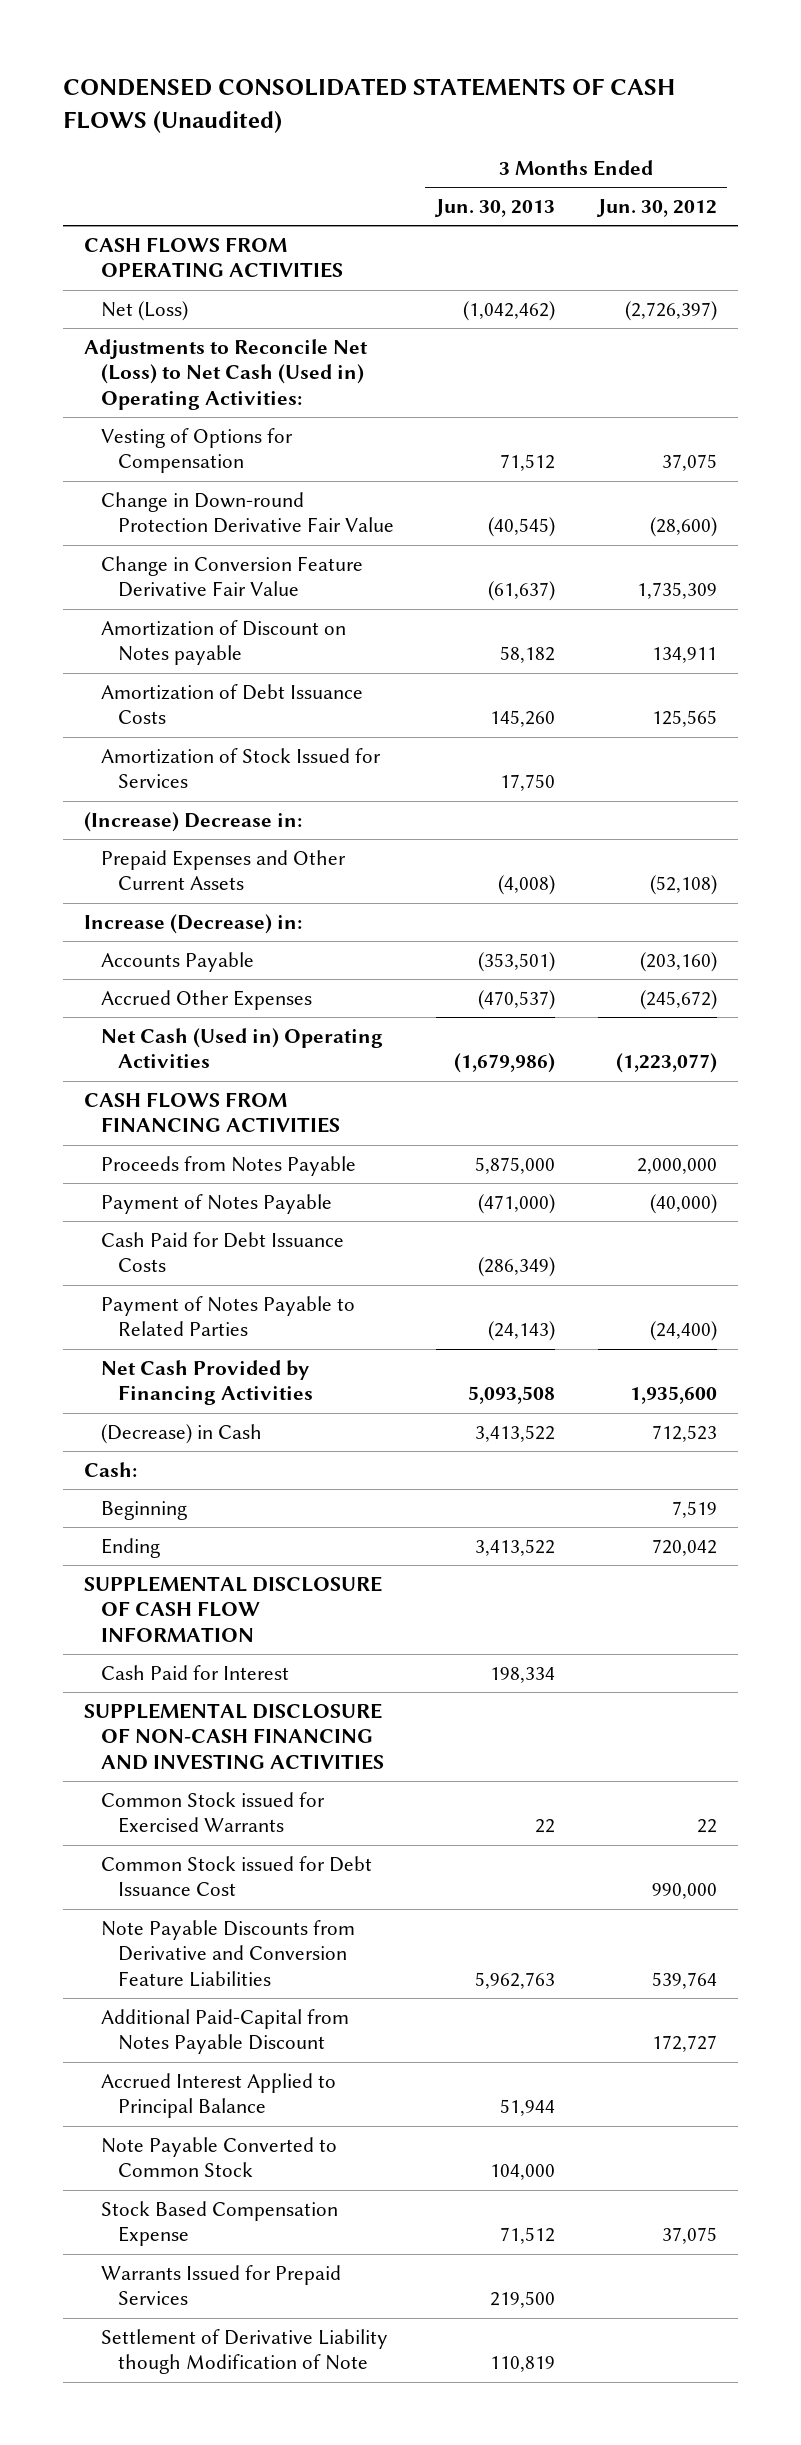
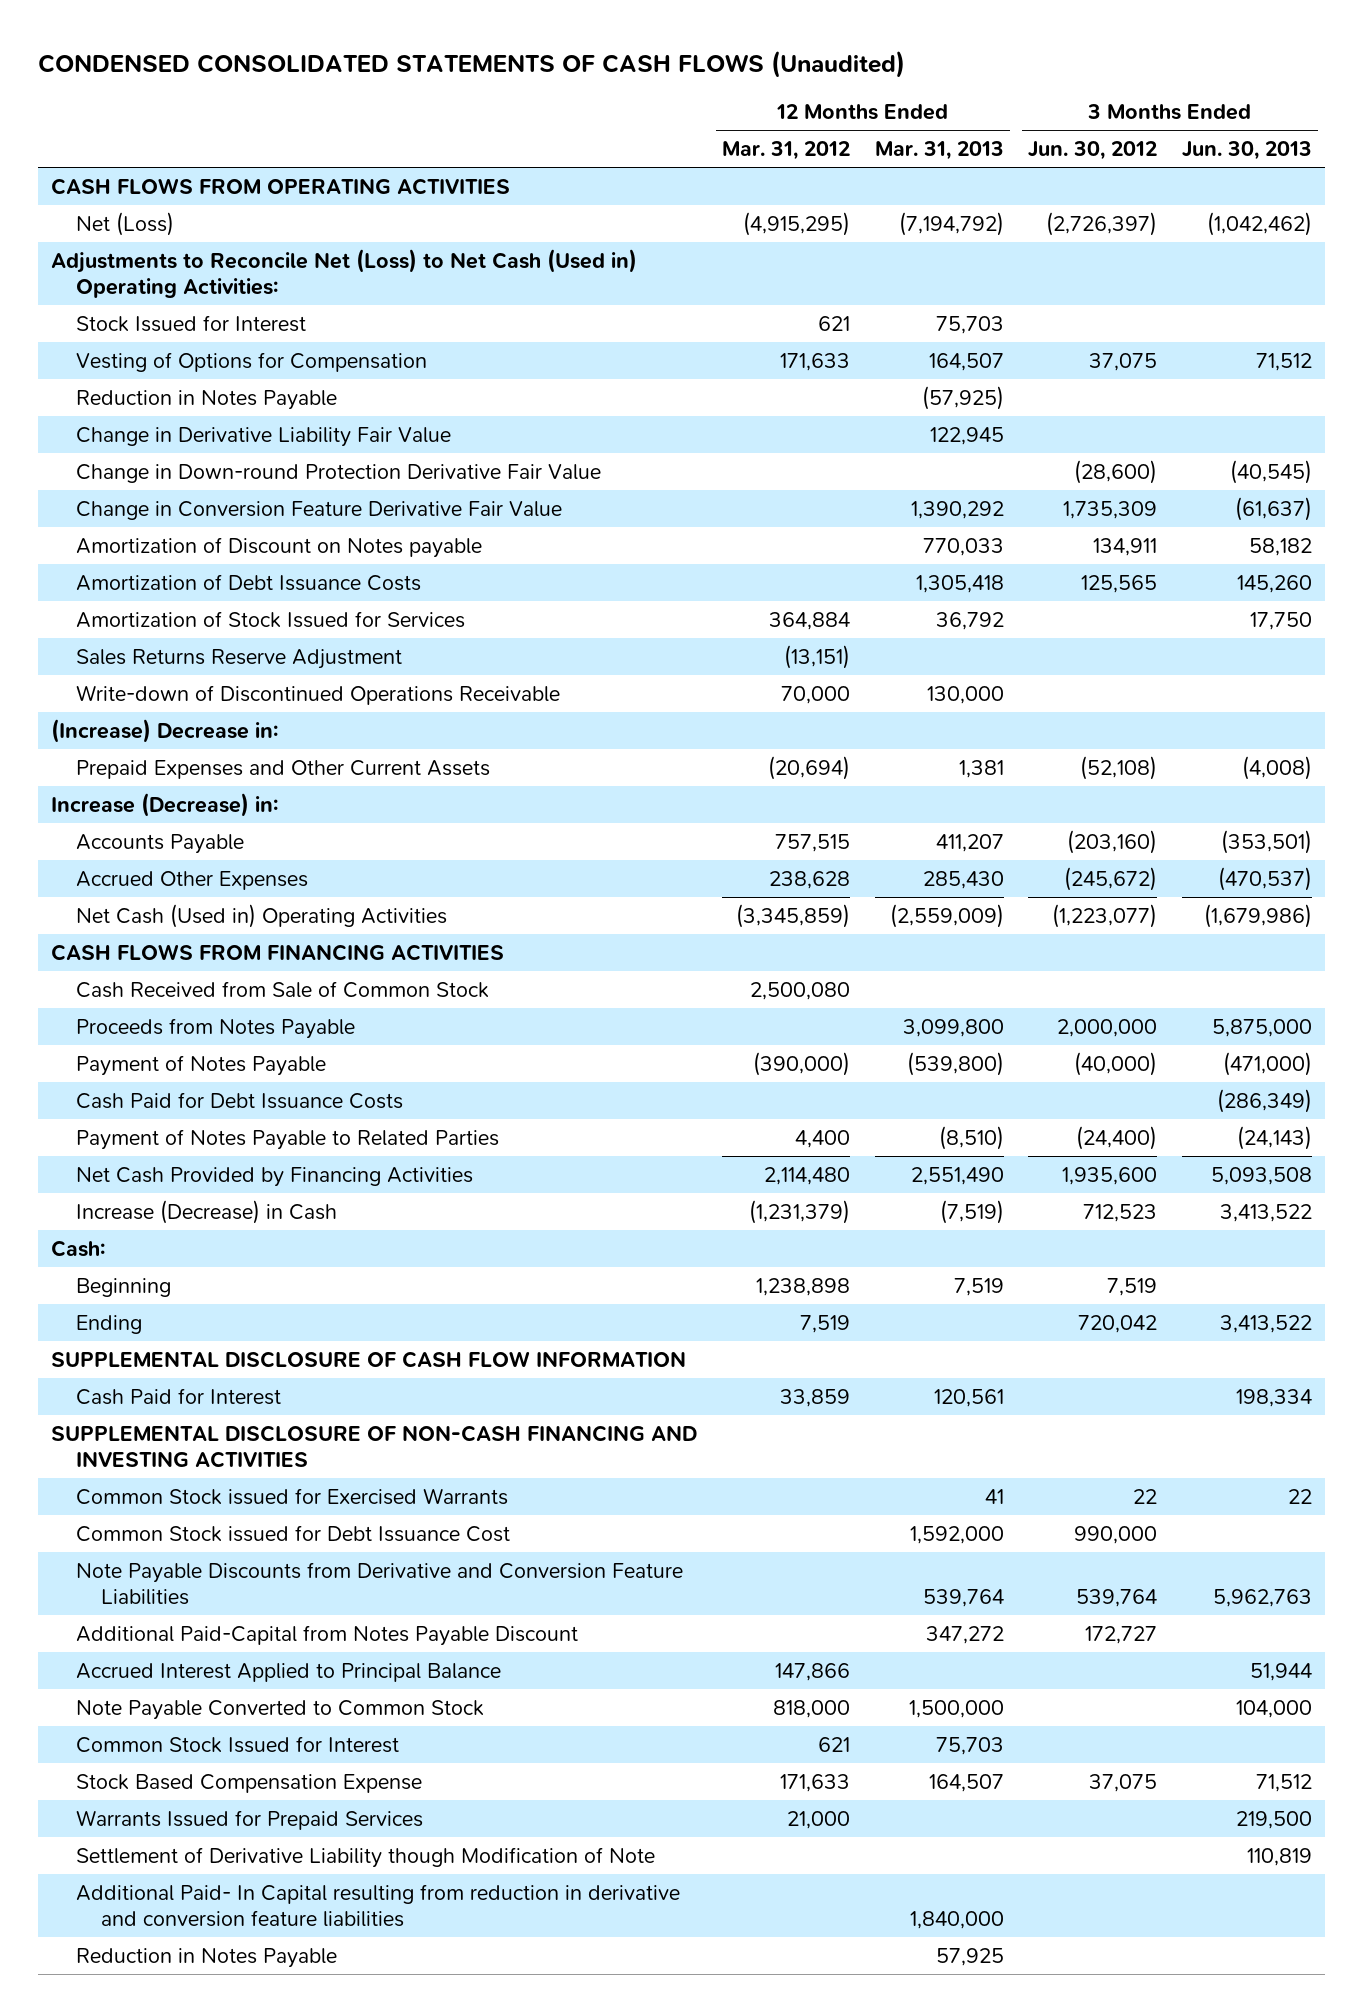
- | 3 Months Ended Jun. 30, 2013 | 3 Months Ended Jun. 30, 2012
+ | 12 Months Ended Mar. 31, 2012 | 12 Months Ended Mar. 31, 2013 | 3 Months Ended Jun. 30, 2012 | 3 Months Ended Jun. 30, 2013
+ Stock Issued for Interest | 621 | 75,703 | |
+ Reduction in Notes Payable | | (57,925) | |
+ Change in Derivative Liability Fair Value | | 122,945 | |
+ Sales Returns Reserve Adjustment | (13,151) | | |
+ Write-down of Discontinued Operations Receivable | 70,000 | 130,000 | |
+ Cash Received from Sale of Common Stock | 2,500,080 | | |
- (Decrease) in Cash | 3,413,522 | 712,523
+ Increase (Decrease) in Cash | (1,231,379) | (7,519) | 712,523 | 3,413,522
+ Common Stock Issued for Interest | 621 | 75,703 | |
+ Additional Paid- In Capital resulting from reduction in derivative and conversion feature liabilities | | 1,840,000 | |
+ Reduction in Notes Payable | | 57,925 | |

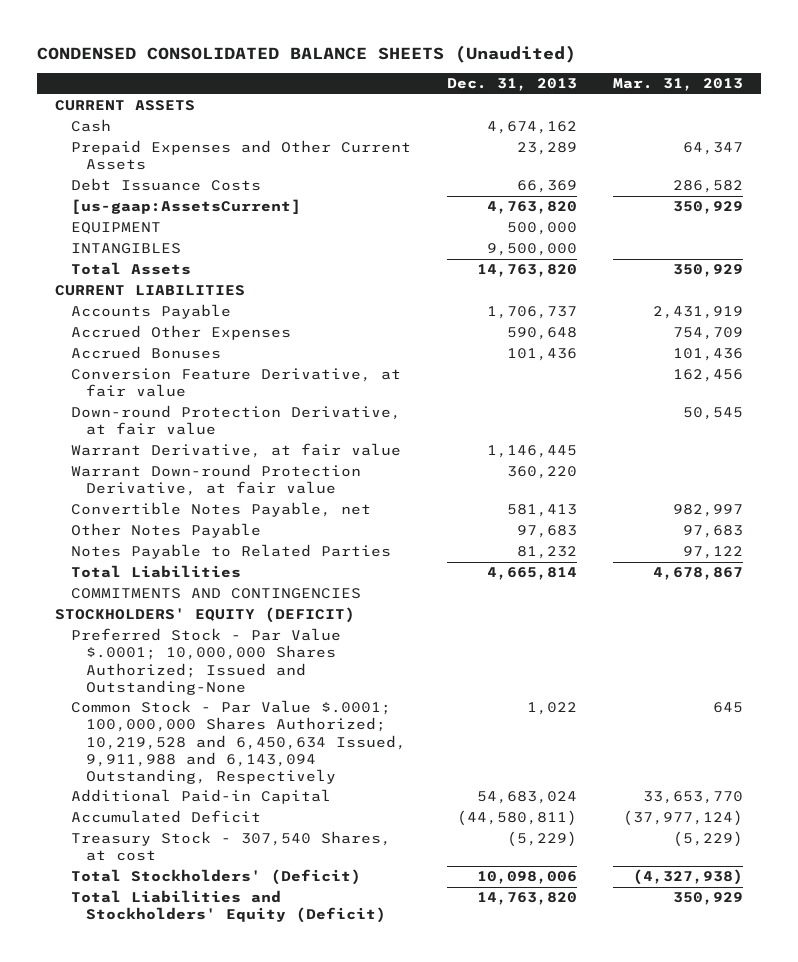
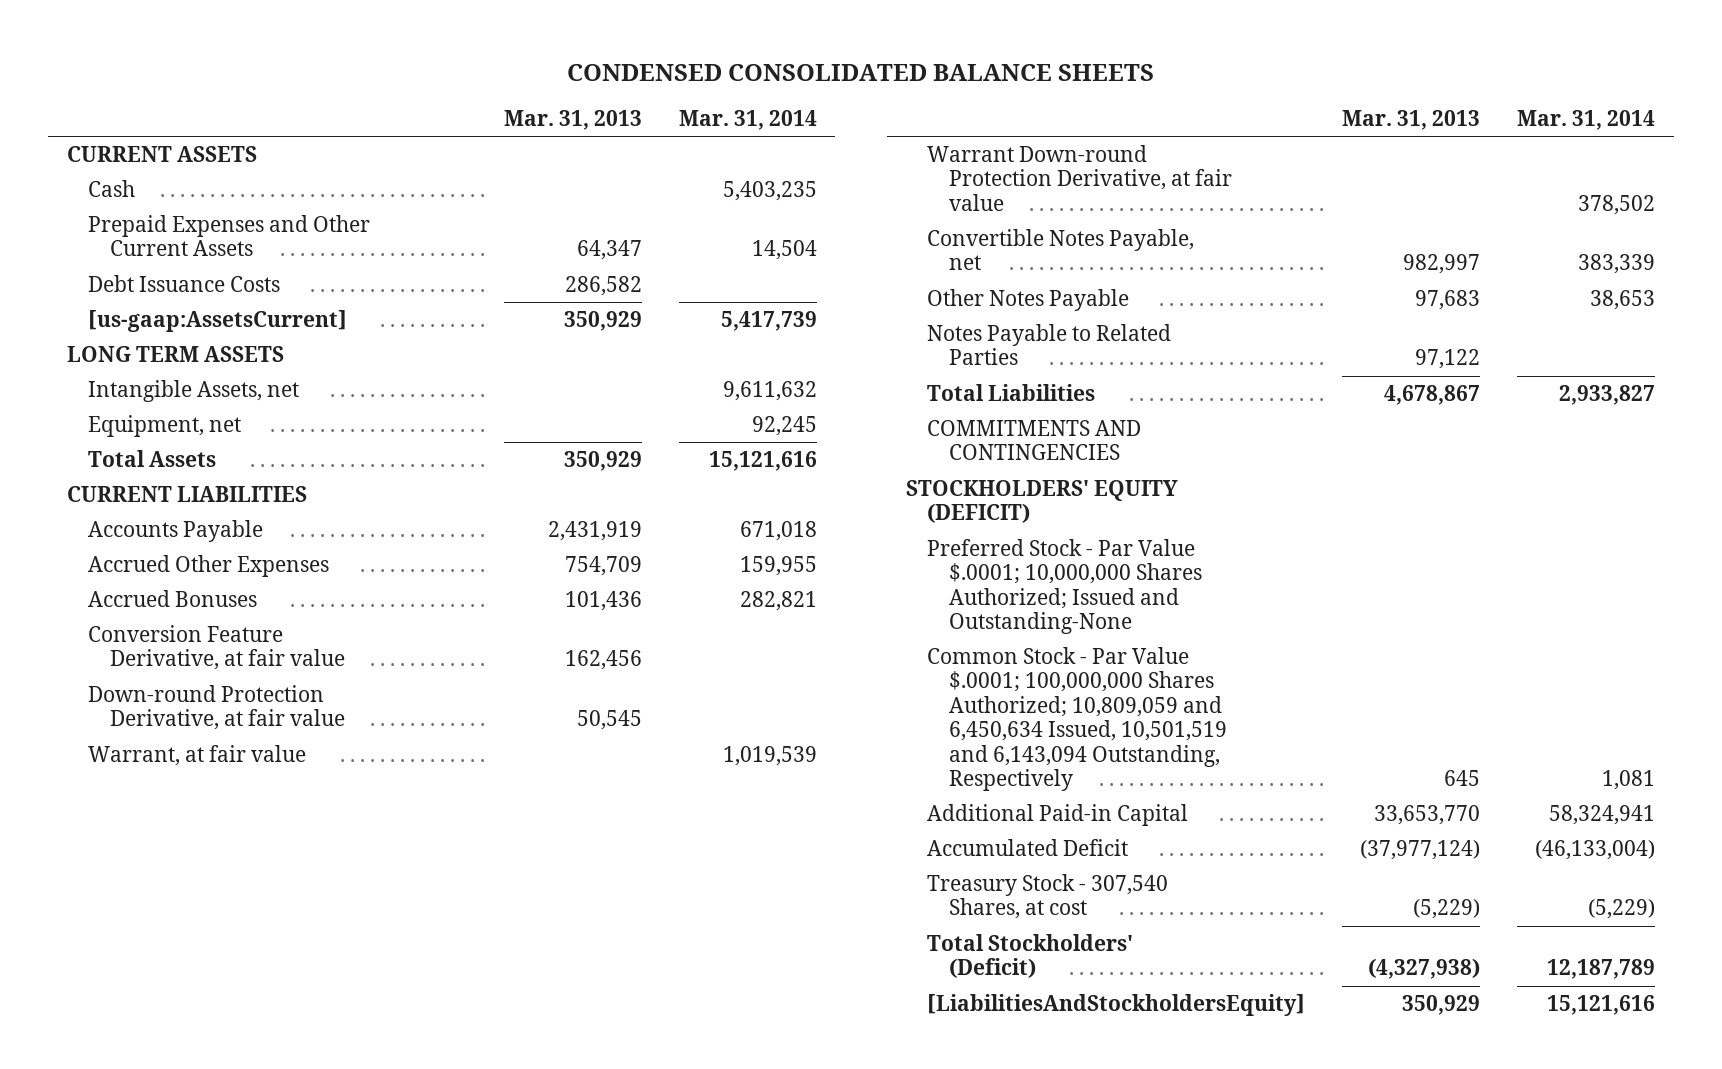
- CONDENSED CONSOLIDATED BALANCE SHEETS (Unaudited)
+ CONDENSED CONSOLIDATED BALANCE SHEETS
- | Dec. 31, 2013 | Mar. 31, 2013
+ | Mar. 31, 2013 | Mar. 31, 2014
- EQUIPMENT | 500,000 |
- INTANGIBLES | 9,500,000 |
+ LONG TERM ASSETS
+ Intangible Assets, net | | 9,611,632
+ Equipment, net | | 92,245
- Warrant Derivative, at fair value | 1,146,445 |
+ Warrant, at fair value | | 1,019,539
- Common Stock - Par Value $.0001; 100,000,000 Shares Authorized; 10,219,528 and 6,450,634 Issued, 9,911,988 and 6,143,094 Outstanding, Respectively | 1,022 | 645
+ Common Stock - Par Value $.0001; 100,000,000 Shares Authorized; 10,809,059 and 6,450,634 Issued, 10,501,519 and 6,143,094 Outstanding, Respectively | 645 | 1,081
- Total Liabilities and Stockholders' Equity (Deficit) | 14,763,820 | 350,929
+ [LiabilitiesAndStockholdersEquity] | 350,929 | 15,121,616

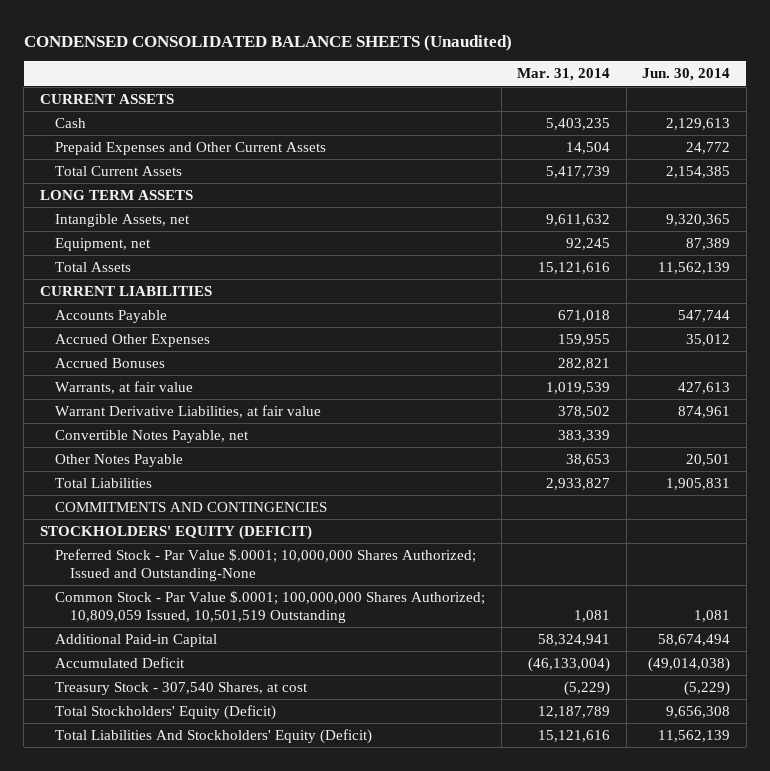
- CONDENSED CONSOLIDATED BALANCE SHEETS
+ CONDENSED CONSOLIDATED BALANCE SHEETS (Unaudited)
- | Mar. 31, 2013 | Mar. 31, 2014
+ | Mar. 31, 2014 | Jun. 30, 2014
- Debt Issuance Costs | 286,582 |
- [us-gaap:AssetsCurrent] | 350,929 | 5,417,739
+ Total Current Assets | 5,417,739 | 2,154,385
- Conversion Feature Derivative, at fair value | 162,456 |
- Down-round Protection Derivative, at fair value | 50,545 |
- Warrant, at fair value | | 1,019,539
- Warrant Down-round Protection Derivative, at fair value | | 378,502
+ Warrants, at fair value | 1,019,539 | 427,613
+ Warrant Derivative Liabilities, at fair value | 378,502 | 874,961
- Notes Payable to Related Parties | 97,122 |
- Common Stock - Par Value $.0001; 100,000,000 Shares Authorized; 10,809,059 and 6,450,634 Issued, 10,501,519 and 6,143,094 Outstanding, Respectively | 645 | 1,081
+ Common Stock - Par Value $.0001; 100,000,000 Shares Authorized; 10,809,059 Issued, 10,501,519 Outstanding | 1,081 | 1,081
- Total Stockholders' (Deficit) | (4,327,938) | 12,187,789
- [LiabilitiesAndStockholdersEquity] | 350,929 | 15,121,616
+ Total Stockholders' Equity (Deficit) | 12,187,789 | 9,656,308
+ Total Liabilities And Stockholders' Equity (Deficit) | 15,121,616 | 11,562,139

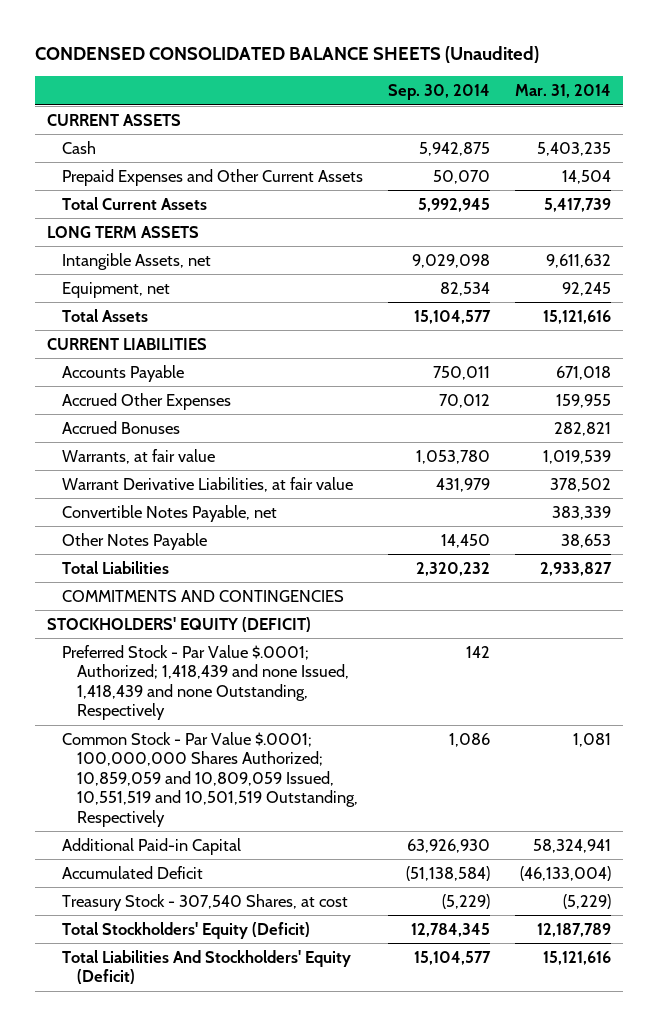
- | Mar. 31, 2014 | Jun. 30, 2014
+ | Sep. 30, 2014 | Mar. 31, 2014
- Preferred Stock - Par Value $.0001; 10,000,000 Shares Authorized; Issued and Outstanding-None
- Common Stock - Par Value $.0001; 100,000,000 Shares Authorized; 10,809,059 Issued, 10,501,519 Outstanding | 1,081 | 1,081
+ Preferred Stock - Par Value $.0001; Authorized; 1,418,439 and none Issued, 1,418,439 and none Outstanding, Respectively | 142 |
+ Common Stock - Par Value $.0001; 100,000,000 Shares Authorized; 10,859,059 and 10,809,059 Issued, 10,551,519 and 10,501,519 Outstanding, Respectively | 1,086 | 1,081

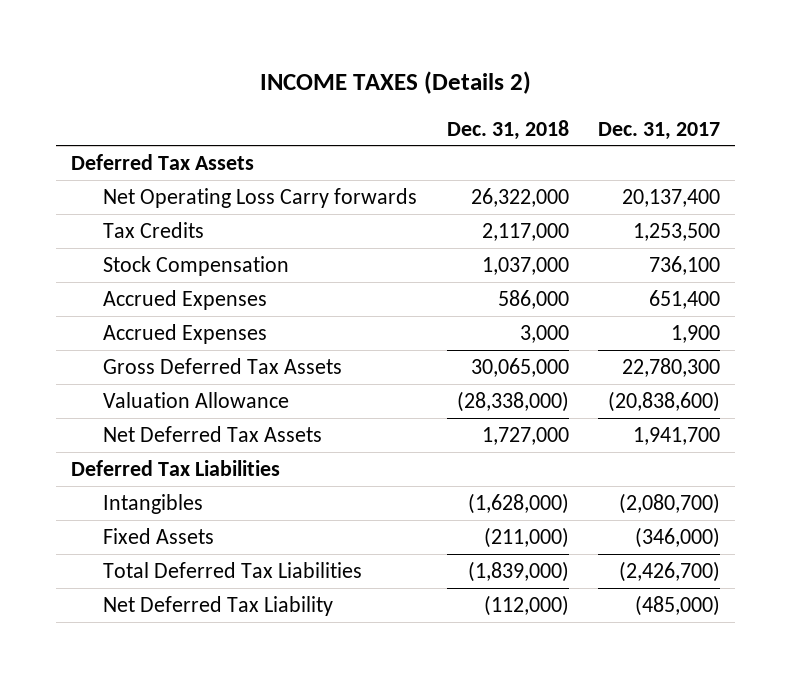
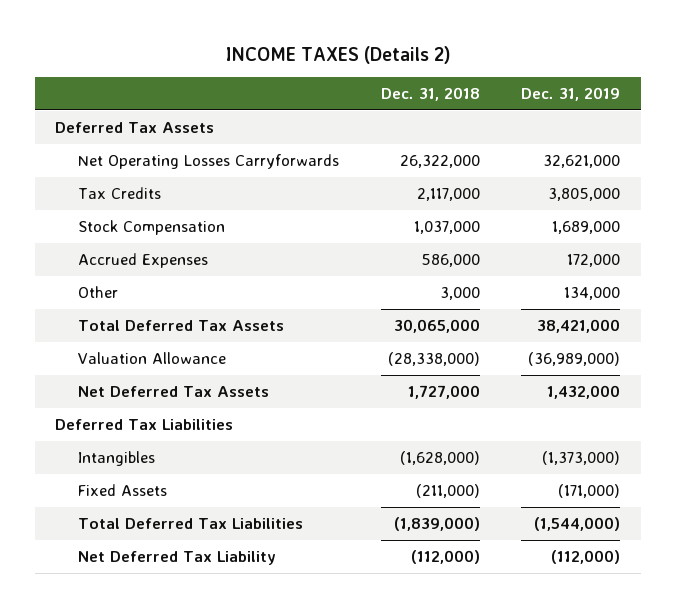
- | Dec. 31, 2018 | Dec. 31, 2017
+ | Dec. 31, 2018 | Dec. 31, 2019
- Net Operating Loss Carry forwards | 26,322,000 | 20,137,400
+ Net Operating Losses Carryforwards | 26,322,000 | 32,621,000
- Accrued Expenses | 3,000 | 1,900
- Gross Deferred Tax Assets | 30,065,000 | 22,780,300
+ Other | 3,000 | 134,000
+ Total Deferred Tax Assets | 30,065,000 | 38,421,000

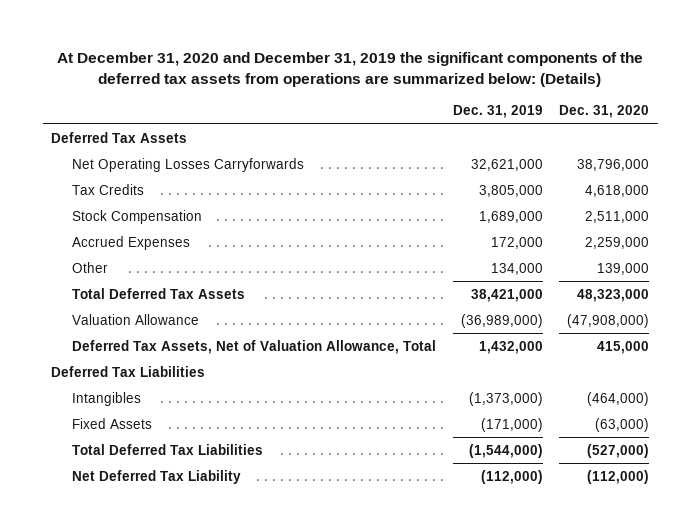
- INCOME TAXES (Details 2)
+ At December 31, 2020 and December 31, 2019 the significant components of the deferred tax assets from operations are summarized below: (Details)
- | Dec. 31, 2018 | Dec. 31, 2019
+ | Dec. 31, 2019 | Dec. 31, 2020
- Net Deferred Tax Assets | 1,727,000 | 1,432,000
+ Deferred Tax Assets, Net of Valuation Allowance, Total | 1,432,000 | 415,000

